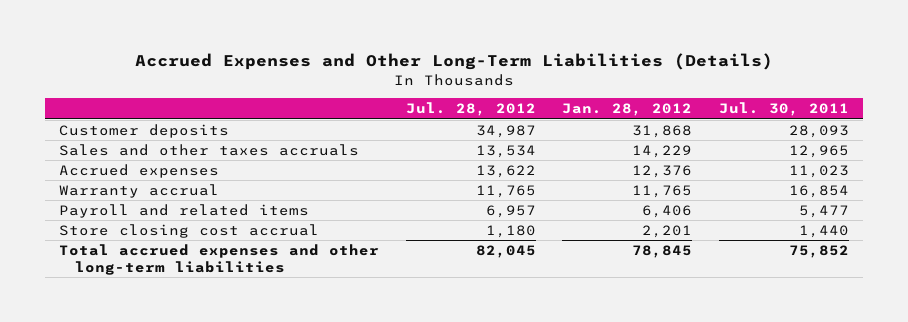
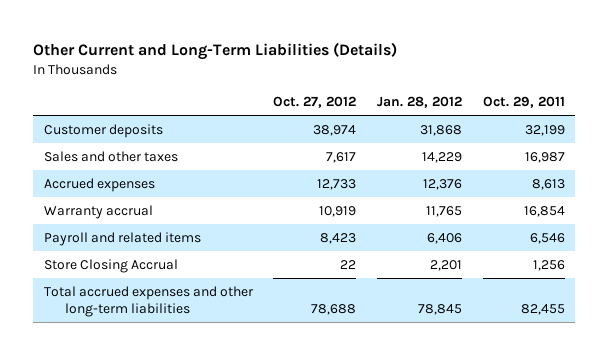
- Accrued Expenses and Other Long-Term Liabilities (Details)
+ Other Current and Long-Term Liabilities (Details)
- | Jul. 28, 2012 | Jan. 28, 2012 | Jul. 30, 2011
+ | Oct. 27, 2012 | Jan. 28, 2012 | Oct. 29, 2011
- Sales and other taxes accruals | 13,534 | 14,229 | 12,965
+ Sales and other taxes | 7,617 | 14,229 | 16,987
- Store closing cost accrual | 1,180 | 2,201 | 1,440
+ Store Closing Accrual | 22 | 2,201 | 1,256

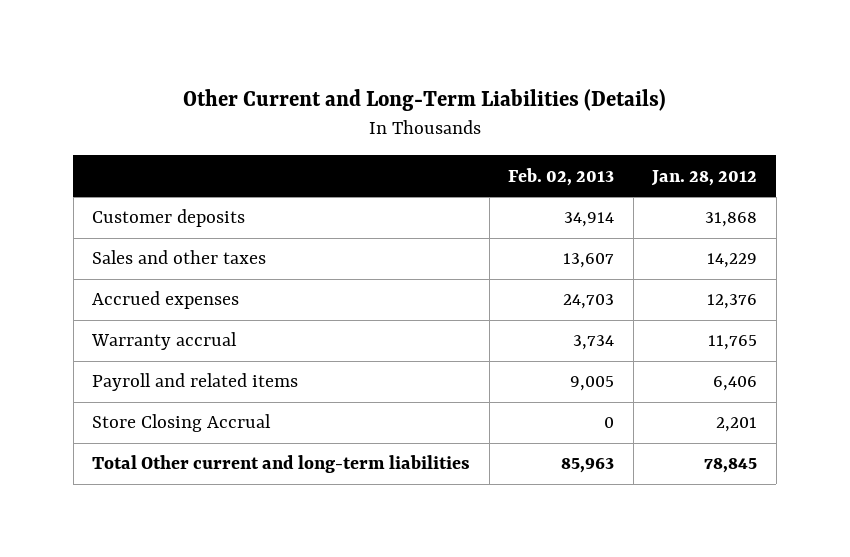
- | Oct. 27, 2012 | Jan. 28, 2012 | Oct. 29, 2011
+ | Feb. 02, 2013 | Jan. 28, 2012
- Total accrued expenses and other long-term liabilities | 78,688 | 78,845 | 82,455
+ Total Other current and long-term liabilities | 85,963 | 78,845

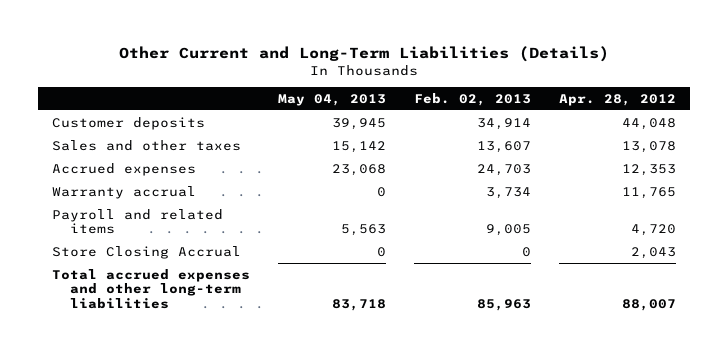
- | Feb. 02, 2013 | Jan. 28, 2012
+ | May 04, 2013 | Feb. 02, 2013 | Apr. 28, 2012
- Total Other current and long-term liabilities | 85,963 | 78,845
+ Total accrued expenses and other long-term liabilities | 83,718 | 85,963 | 88,007

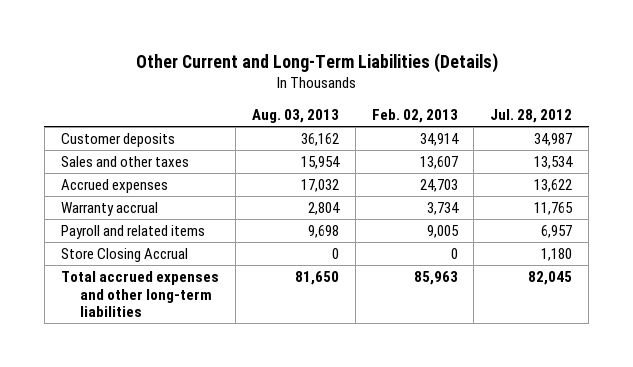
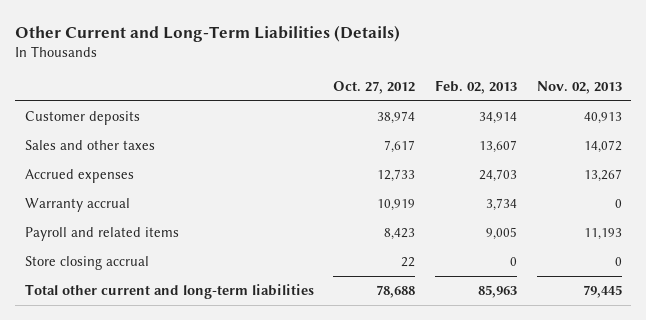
- | Aug. 03, 2013 | Feb. 02, 2013 | Jul. 28, 2012
+ | Oct. 27, 2012 | Feb. 02, 2013 | Nov. 02, 2013
- Store Closing Accrual | 0 | 0 | 1,180
- Total accrued expenses and other long-term liabilities | 81,650 | 85,963 | 82,045
+ Store closing accrual | 22 | 0 | 0
+ Total other current and long-term liabilities | 78,688 | 85,963 | 79,445

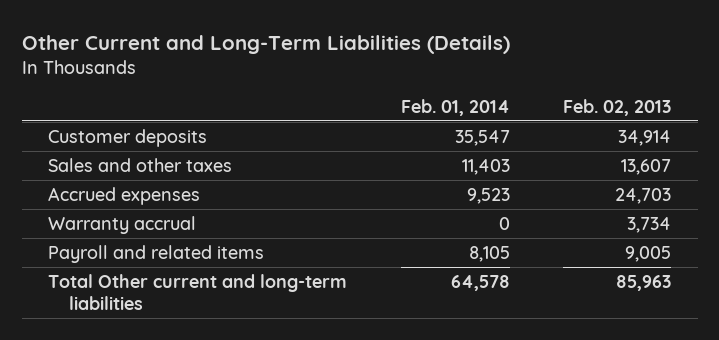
- | Oct. 27, 2012 | Feb. 02, 2013 | Nov. 02, 2013
+ | Feb. 01, 2014 | Feb. 02, 2013
- Store closing accrual | 22 | 0 | 0
- Total other current and long-term liabilities | 78,688 | 85,963 | 79,445
+ Total Other current and long-term liabilities | 64,578 | 85,963

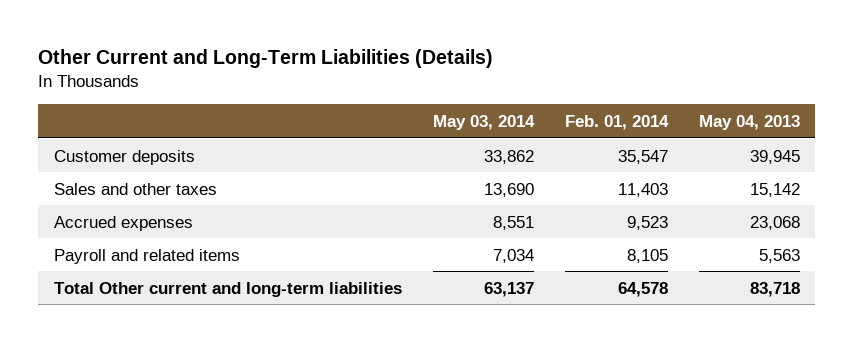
- | Feb. 01, 2014 | Feb. 02, 2013
+ | May 03, 2014 | Feb. 01, 2014 | May 04, 2013
- Warranty accrual | 0 | 3,734

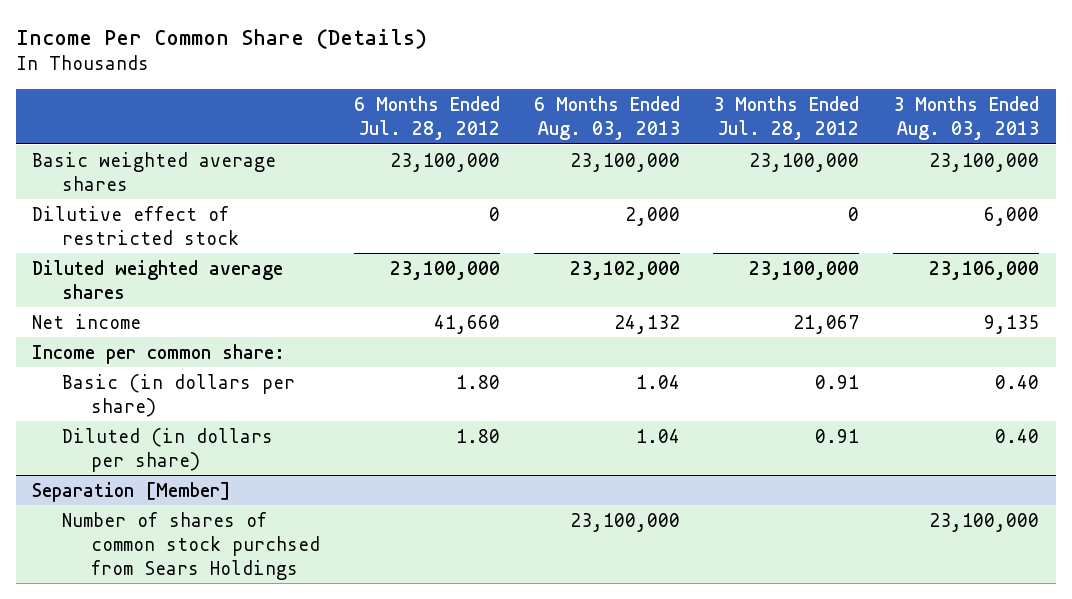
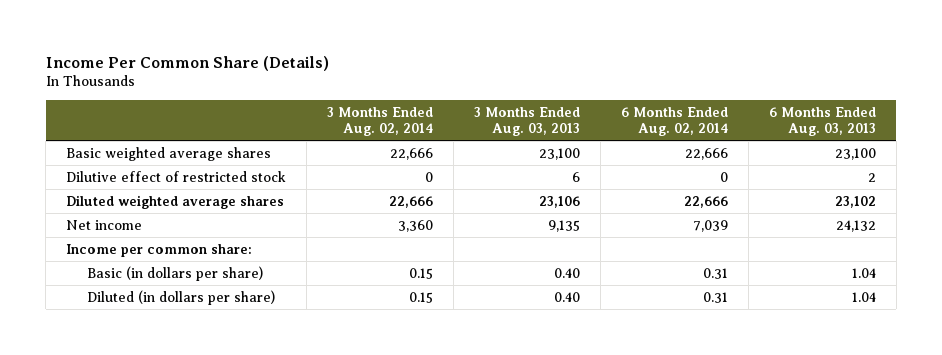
- | 6 Months Ended Jul. 28, 2012 | 6 Months Ended Aug. 03, 2013 | 3 Months Ended Jul. 28, 2012 | 3 Months Ended Aug. 03, 2013
+ | 3 Months Ended Aug. 02, 2014 | 3 Months Ended Aug. 03, 2013 | 6 Months Ended Aug. 02, 2014 | 6 Months Ended Aug. 03, 2013
- Basic weighted average shares | 23,100,000 | 23,100,000 | 23,100,000 | 23,100,000
- Dilutive effect of restricted stock | 0 | 2,000 | 0 | 6,000
- Diluted weighted average shares | 23,100,000 | 23,102,000 | 23,100,000 | 23,106,000
+ Basic weighted average shares | 22,666 | 23,100 | 22,666 | 23,100
+ Dilutive effect of restricted stock | 0 | 6 | 0 | 2
+ Diluted weighted average shares | 22,666 | 23,106 | 22,666 | 23,102
- Separation [Member]
- Number of shares of common stock purchsed from Sears Holdings | | 23,100,000 | | 23,100,000

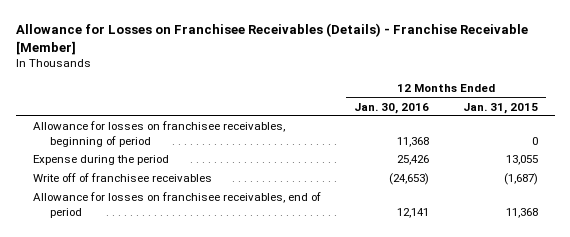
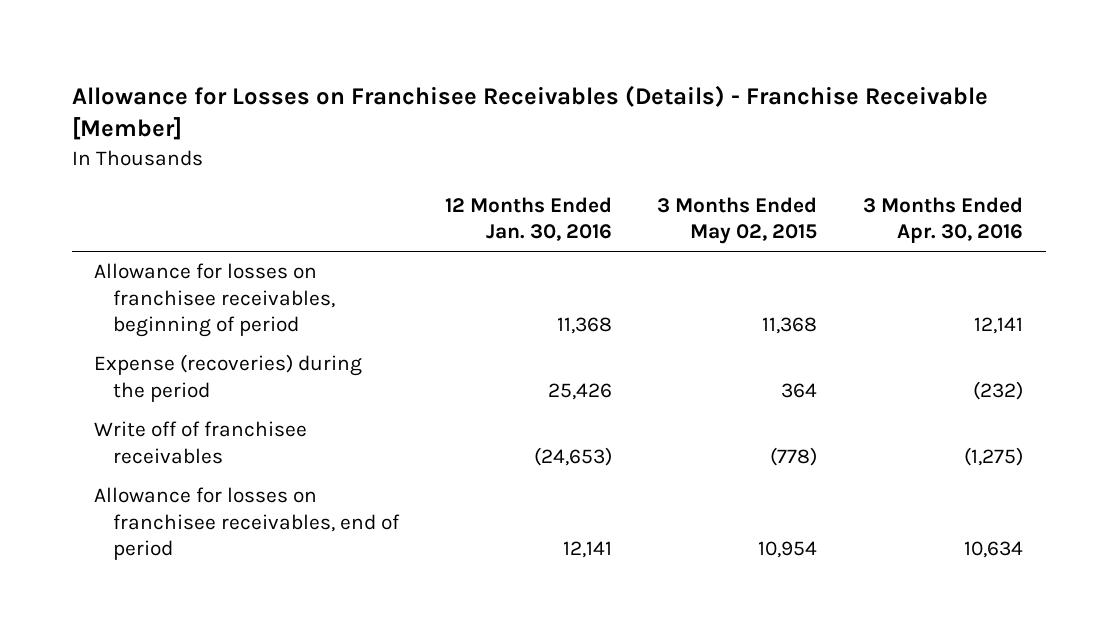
- | 12 Months Ended Jan. 30, 2016 | 12 Months Ended Jan. 31, 2015
+ | 12 Months Ended Jan. 30, 2016 | 3 Months Ended May 02, 2015 | 3 Months Ended Apr. 30, 2016
- Expense during the period | 25,426 | 13,055
+ Expense (recoveries) during the period | 25,426 | 364 | (232)

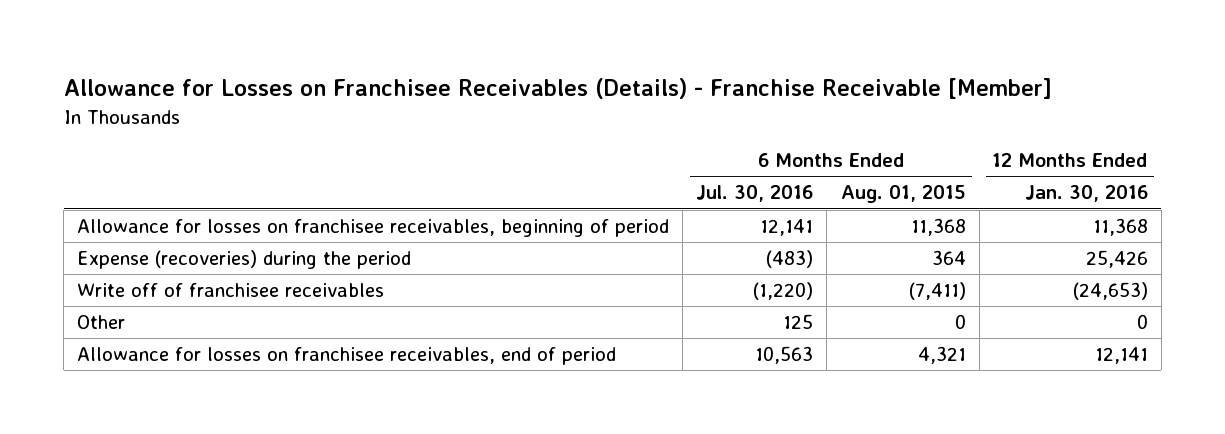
- | 12 Months Ended Jan. 30, 2016 | 3 Months Ended May 02, 2015 | 3 Months Ended Apr. 30, 2016
+ | 6 Months Ended Jul. 30, 2016 | 6 Months Ended Aug. 01, 2015 | 12 Months Ended Jan. 30, 2016
+ Other | 125 | 0 | 0

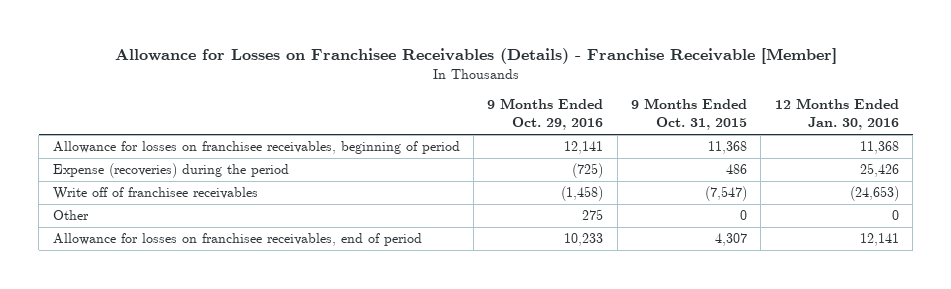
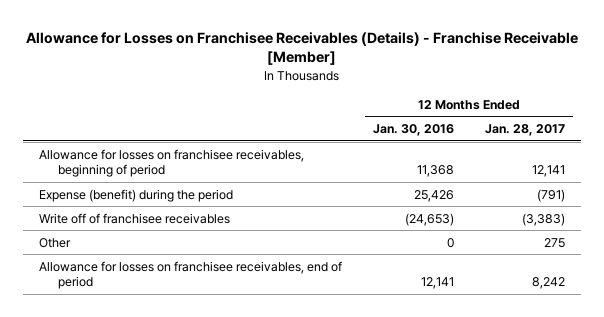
- | 9 Months Ended Oct. 29, 2016 | 9 Months Ended Oct. 31, 2015 | 12 Months Ended Jan. 30, 2016
+ | 12 Months Ended Jan. 30, 2016 | 12 Months Ended Jan. 28, 2017
- Expense (recoveries) during the period | (725) | 486 | 25,426
+ Expense (benefit) during the period | 25,426 | (791)

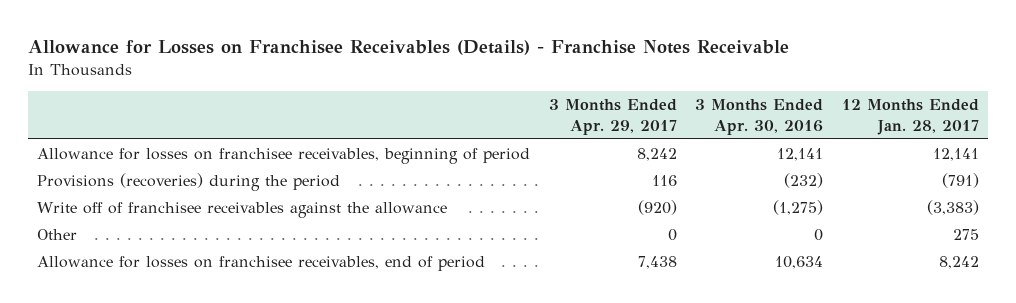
- Allowance for Losses on Franchisee Receivables (Details) - Franchise Receivable [Member]
+ Allowance for Losses on Franchisee Receivables (Details) - Franchise Notes Receivable
- | 12 Months Ended Jan. 30, 2016 | 12 Months Ended Jan. 28, 2017
+ | 3 Months Ended Apr. 29, 2017 | 3 Months Ended Apr. 30, 2016 | 12 Months Ended Jan. 28, 2017
- Expense (benefit) during the period | 25,426 | (791)
- Write off of franchisee receivables | (24,653) | (3,383)
+ Provisions (recoveries) during the period | 116 | (232) | (791)
+ Write off of franchisee receivables against the allowance | (920) | (1,275) | (3,383)

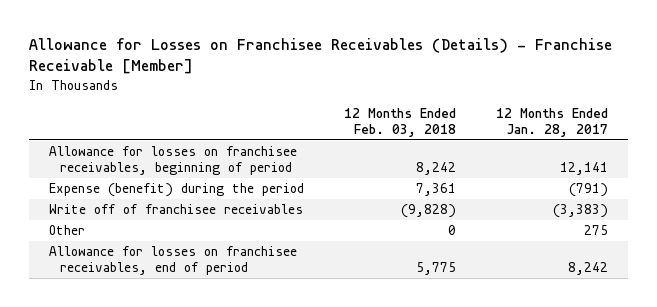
- Allowance for Losses on Franchisee Receivables (Details) - Franchise Notes Receivable
+ Allowance for Losses on Franchisee Receivables (Details) - Franchise Receivable [Member]
- | 3 Months Ended Apr. 29, 2017 | 3 Months Ended Apr. 30, 2016 | 12 Months Ended Jan. 28, 2017
+ | 12 Months Ended Feb. 03, 2018 | 12 Months Ended Jan. 28, 2017
- Provisions (recoveries) during the period | 116 | (232) | (791)
- Write off of franchisee receivables against the allowance | (920) | (1,275) | (3,383)
+ Expense (benefit) during the period | 7,361 | (791)
+ Write off of franchisee receivables | (9,828) | (3,383)

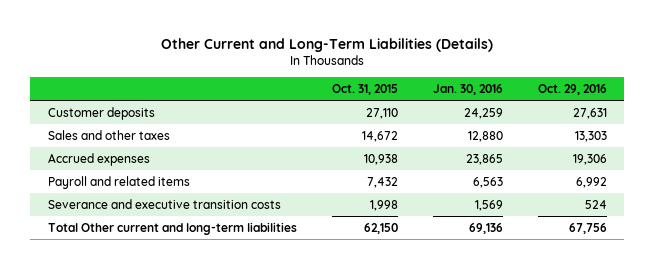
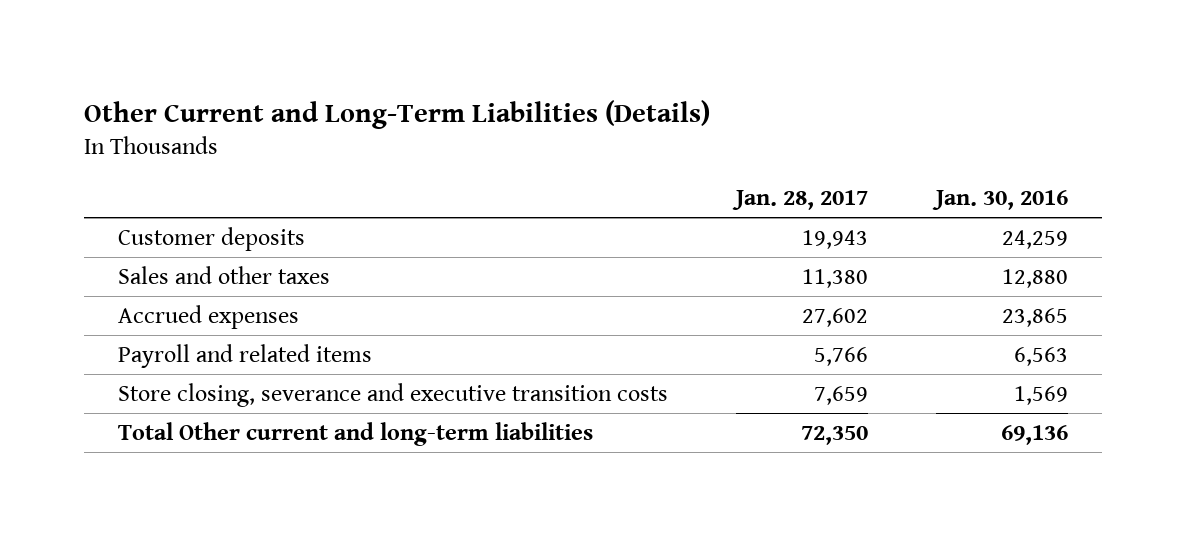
- | Oct. 31, 2015 | Jan. 30, 2016 | Oct. 29, 2016
+ | Jan. 28, 2017 | Jan. 30, 2016
- Severance and executive transition costs | 1,998 | 1,569 | 524
+ Store closing, severance and executive transition costs | 7,659 | 1,569

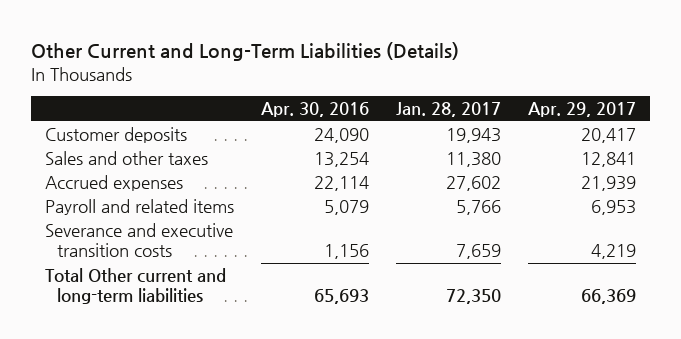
- | Jan. 28, 2017 | Jan. 30, 2016
+ | Apr. 30, 2016 | Jan. 28, 2017 | Apr. 29, 2017
- Store closing, severance and executive transition costs | 7,659 | 1,569
+ Severance and executive transition costs | 1,156 | 7,659 | 4,219

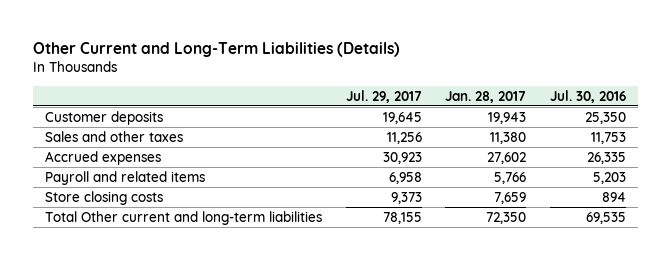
- | Apr. 30, 2016 | Jan. 28, 2017 | Apr. 29, 2017
+ | Jul. 29, 2017 | Jan. 28, 2017 | Jul. 30, 2016
- Severance and executive transition costs | 1,156 | 7,659 | 4,219
+ Store closing costs | 9,373 | 7,659 | 894

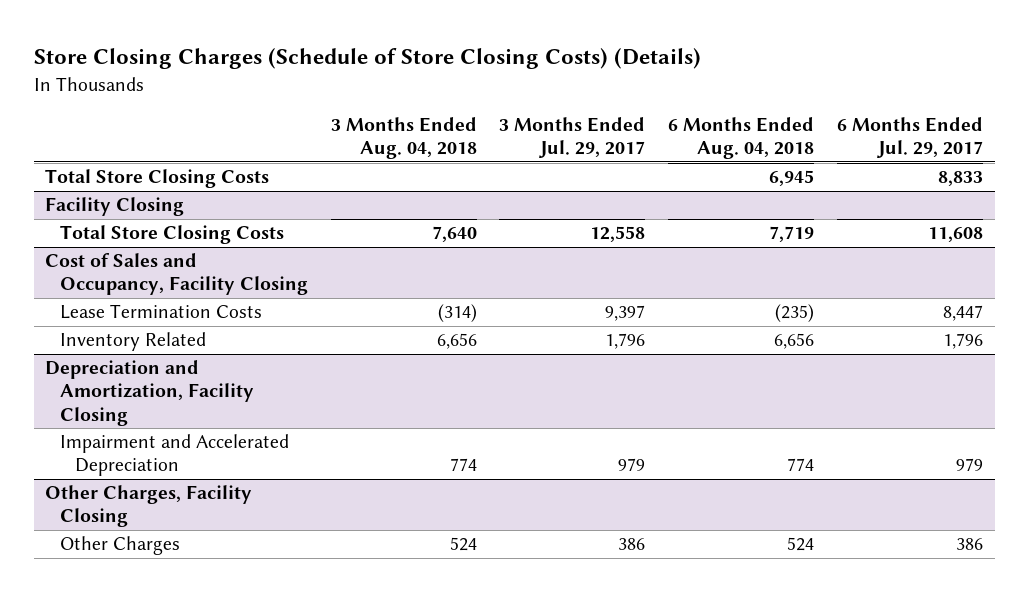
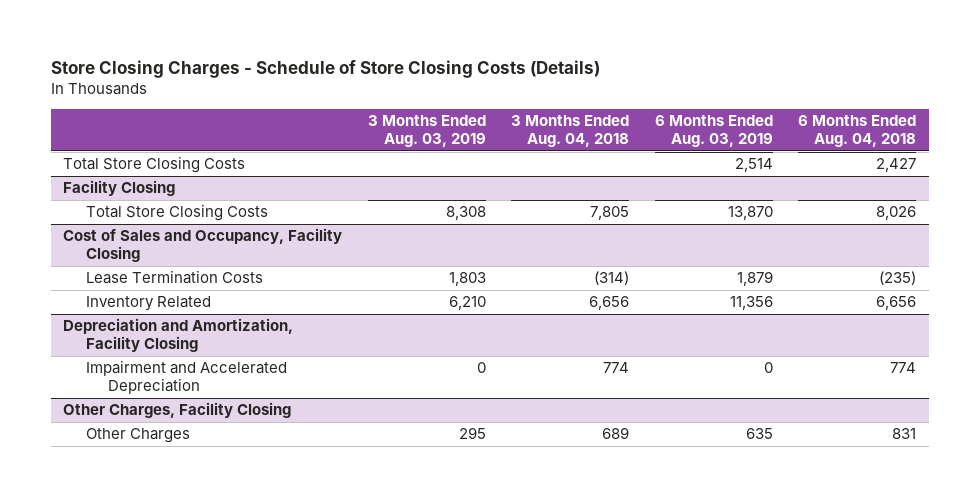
- Store Closing Charges (Schedule of Store Closing Costs) (Details)
+ Store Closing Charges - Schedule of Store Closing Costs (Details)
- | 3 Months Ended Aug. 04, 2018 | 3 Months Ended Jul. 29, 2017 | 6 Months Ended Aug. 04, 2018 | 6 Months Ended Jul. 29, 2017
+ | 3 Months Ended Aug. 03, 2019 | 3 Months Ended Aug. 04, 2018 | 6 Months Ended Aug. 03, 2019 | 6 Months Ended Aug. 04, 2018
- Total Store Closing Costs | | | 6,945 | 8,833
+ Total Store Closing Costs | | | 2,514 | 2,427
@ Facility Closing
- Total Store Closing Costs | 7,640 | 12,558 | 7,719 | 11,608
+ Total Store Closing Costs | 8,308 | 7,805 | 13,870 | 8,026
@ Other Charges, Facility Closing
- Other Charges | 524 | 386 | 524 | 386
+ Other Charges | 295 | 689 | 635 | 831

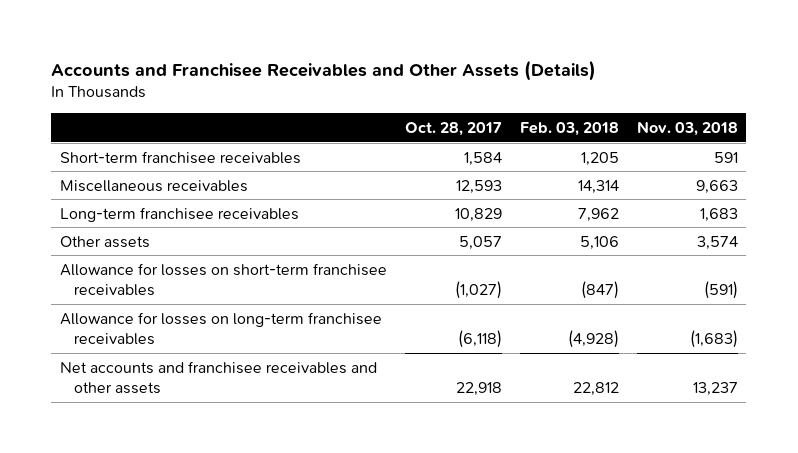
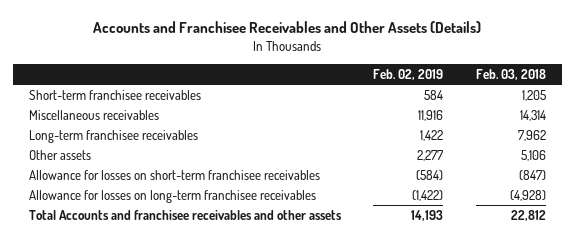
- | Oct. 28, 2017 | Feb. 03, 2018 | Nov. 03, 2018
+ | Feb. 02, 2019 | Feb. 03, 2018
- Net accounts and franchisee receivables and other assets | 22,918 | 22,812 | 13,237
+ Total Accounts and franchisee receivables and other assets | 14,193 | 22,812

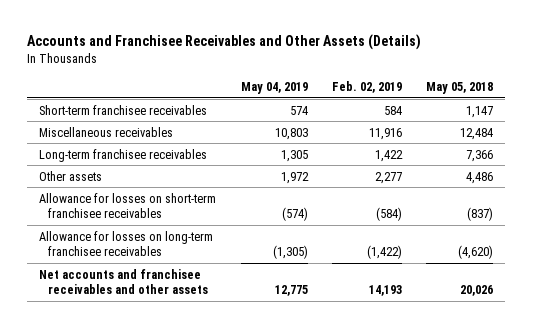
- | Feb. 02, 2019 | Feb. 03, 2018
+ | May 04, 2019 | Feb. 02, 2019 | May 05, 2018
- Total Accounts and franchisee receivables and other assets | 14,193 | 22,812
+ Net accounts and franchisee receivables and other assets | 12,775 | 14,193 | 20,026

